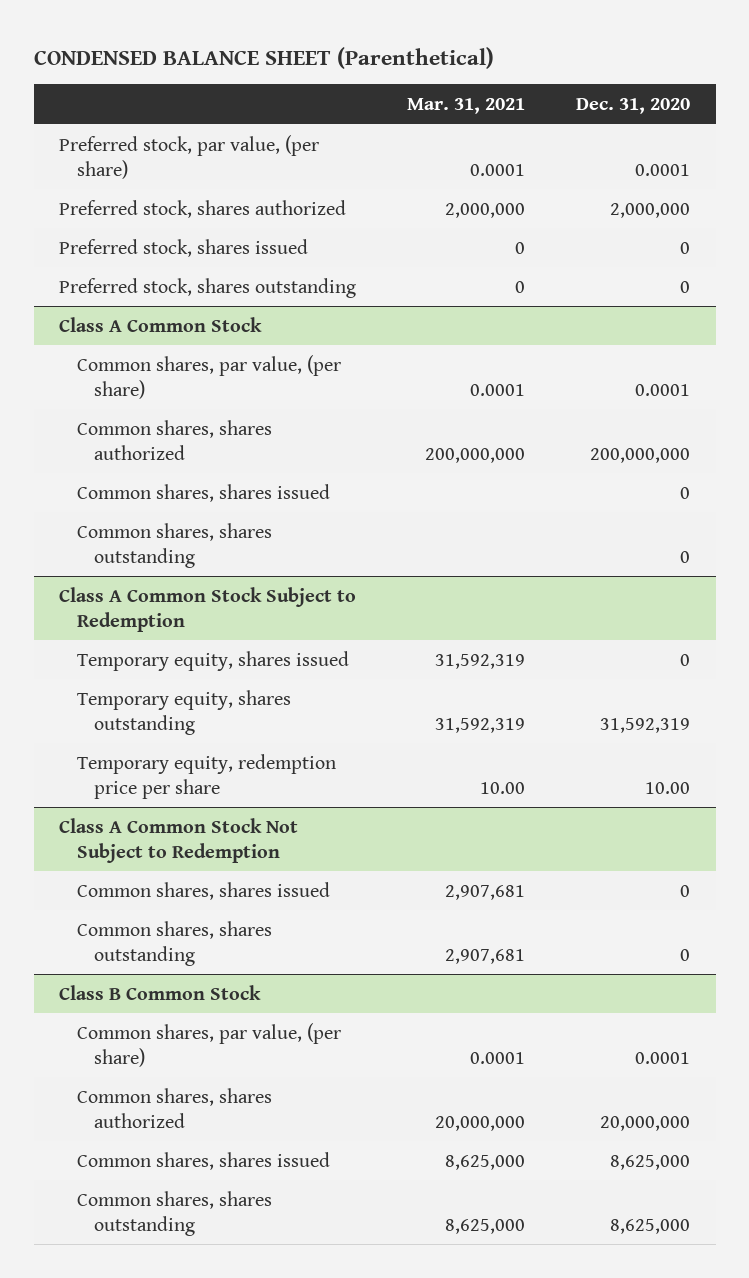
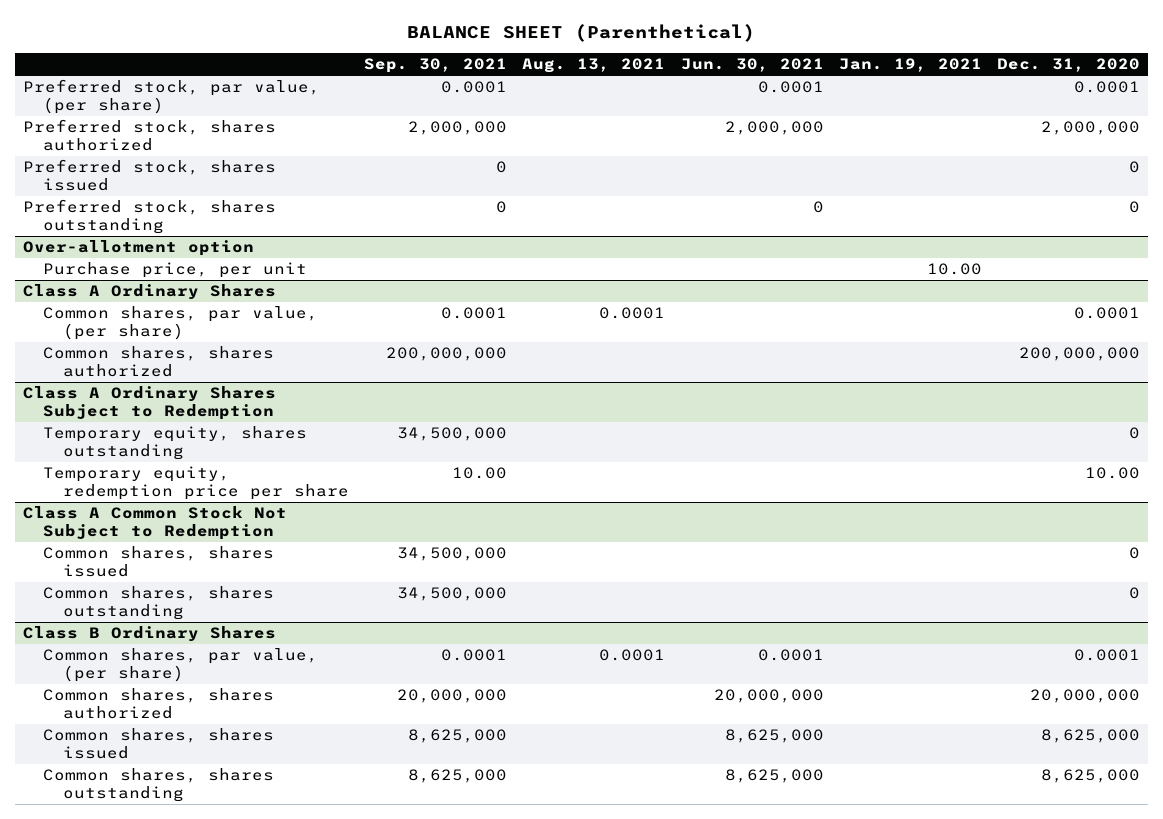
- CONDENSED BALANCE SHEET (Parenthetical)
+ BALANCE SHEET (Parenthetical)
- | Mar. 31, 2021 | Dec. 31, 2020
+ | Sep. 30, 2021 | Aug. 13, 2021 | Jun. 30, 2021 | Jan. 19, 2021 | Dec. 31, 2020
- Class A Common Stock
+ Over-allotment option
+ Purchase price, per unit | | | | 10.00 |
+ Class A Ordinary Shares
- Common shares, shares issued | | 0
- Common shares, shares outstanding | | 0
- Class A Common Stock Subject to Redemption
- Temporary equity, shares issued | 31,592,319 | 0
- Temporary equity, shares outstanding | 31,592,319 | 31,592,319
+ Class A Ordinary Shares Subject to Redemption
+ Temporary equity, shares outstanding | 34,500,000 | | | | 0
- Class B Common Stock
+ Class B Ordinary Shares

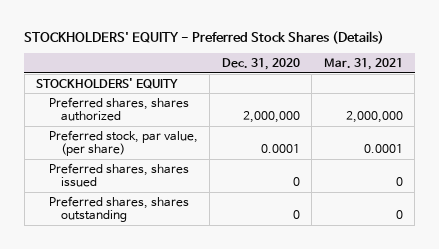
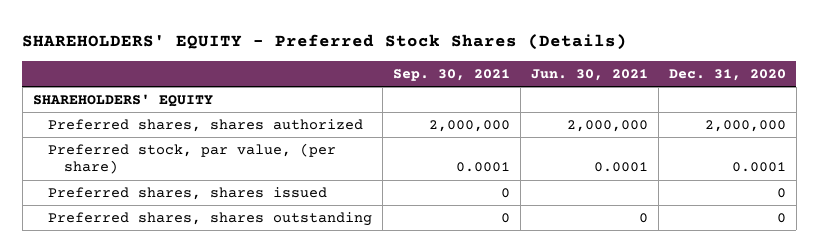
- STOCKHOLDERS' EQUITY - Preferred Stock Shares (Details)
+ SHAREHOLDERS' EQUITY - Preferred Stock Shares (Details)
- | Dec. 31, 2020 | Mar. 31, 2021
+ | Sep. 30, 2021 | Jun. 30, 2021 | Dec. 31, 2020
- STOCKHOLDERS' EQUITY
+ SHAREHOLDERS' EQUITY

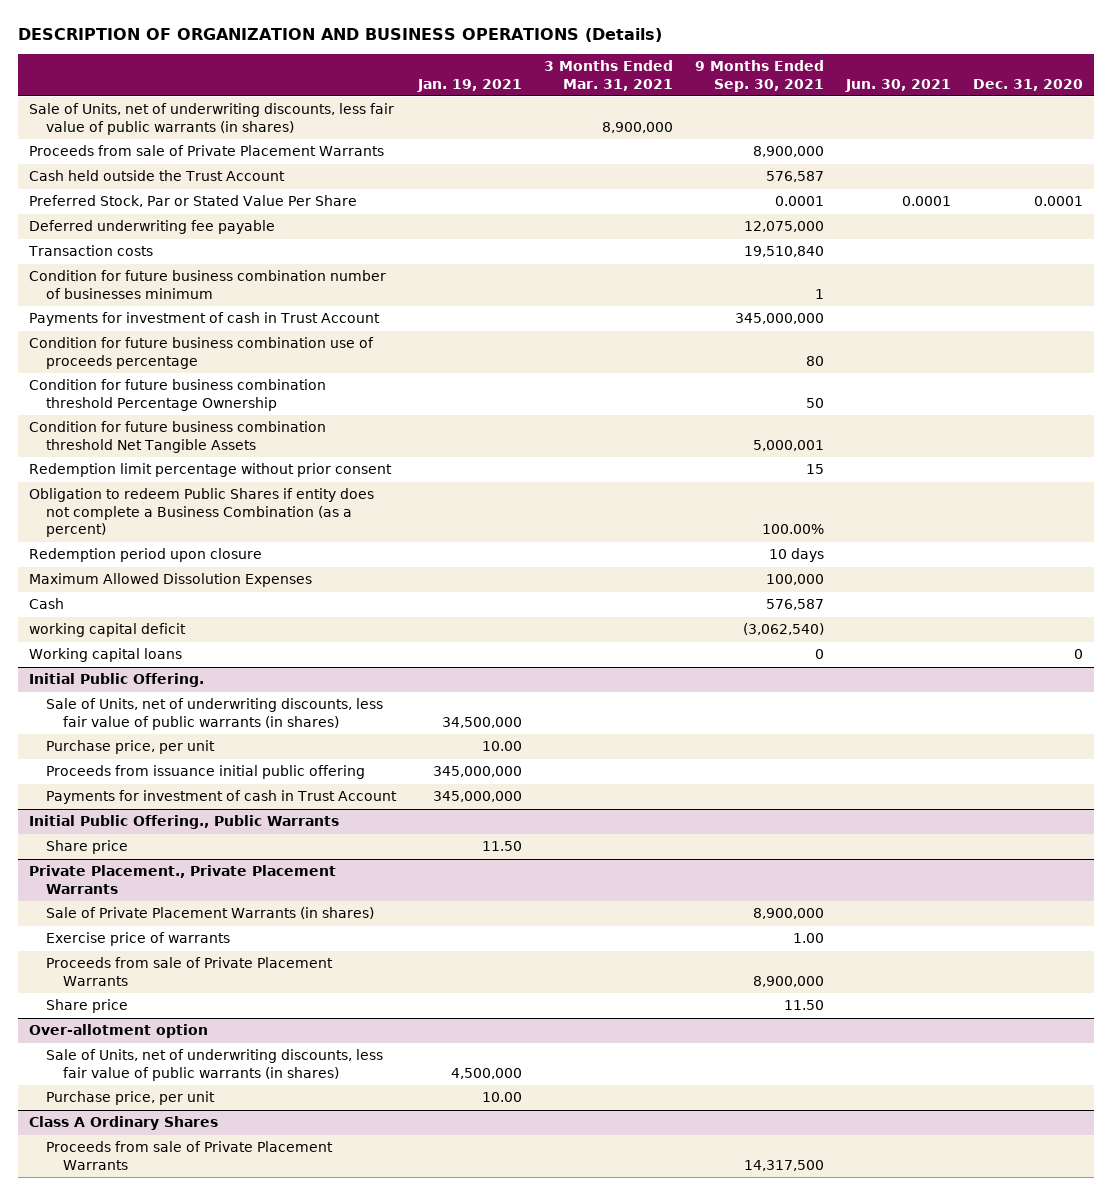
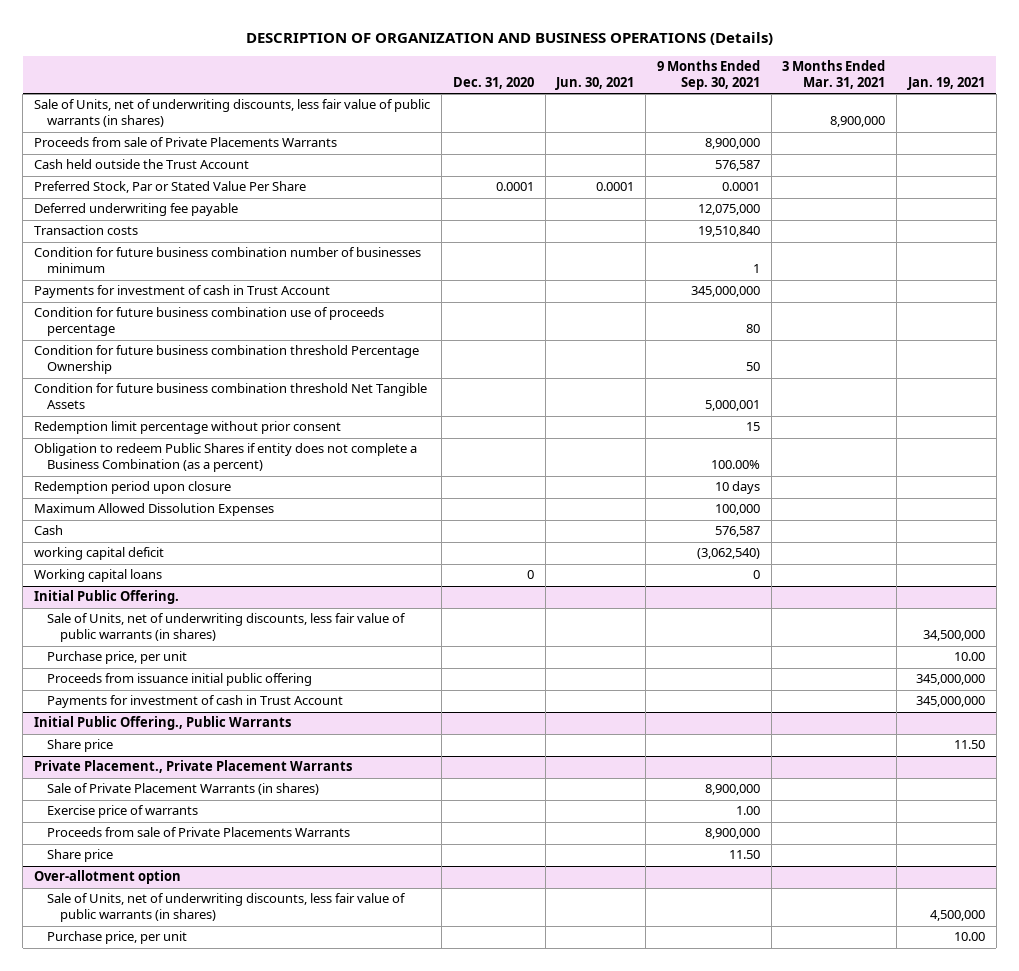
- | Jan. 19, 2021 | 3 Months Ended Mar. 31, 2021 | 9 Months Ended Sep. 30, 2021 | Jun. 30, 2021 | Dec. 31, 2020
+ | Dec. 31, 2020 | Jun. 30, 2021 | 9 Months Ended Sep. 30, 2021 | 3 Months Ended Mar. 31, 2021 | Jan. 19, 2021
- Proceeds from sale of Private Placement Warrants | | | 8,900,000 | |
+ Proceeds from sale of Private Placements Warrants | | | 8,900,000 | |
@ Private Placement., Private Placement Warrants
- Proceeds from sale of Private Placement Warrants | | | 8,900,000 | |
+ Proceeds from sale of Private Placements Warrants | | | 8,900,000 | |
- Class A Ordinary Shares
- Proceeds from sale of Private Placement Warrants | | | 14,317,500 | |

